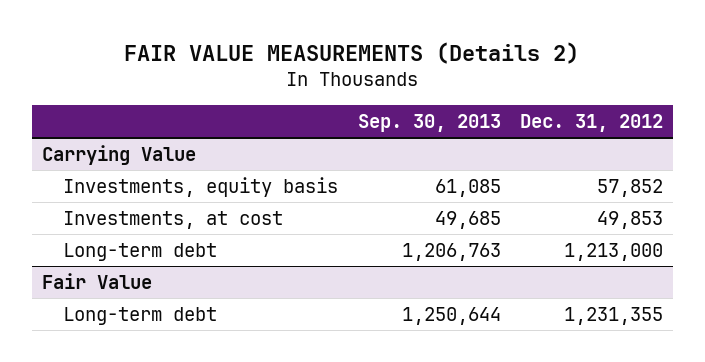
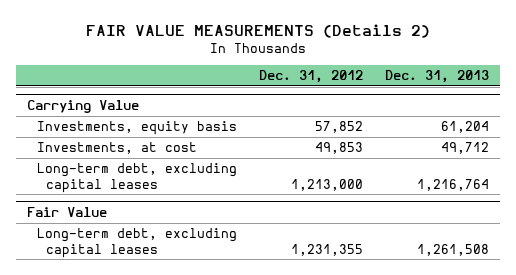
- | Sep. 30, 2013 | Dec. 31, 2012
+ | Dec. 31, 2012 | Dec. 31, 2013
@ Carrying Value
- Long-term debt | 1,206,763 | 1,213,000
+ Long-term debt, excluding capital leases | 1,213,000 | 1,216,764
@ Fair Value
- Long-term debt | 1,250,644 | 1,231,355
+ Long-term debt, excluding capital leases | 1,231,355 | 1,261,508

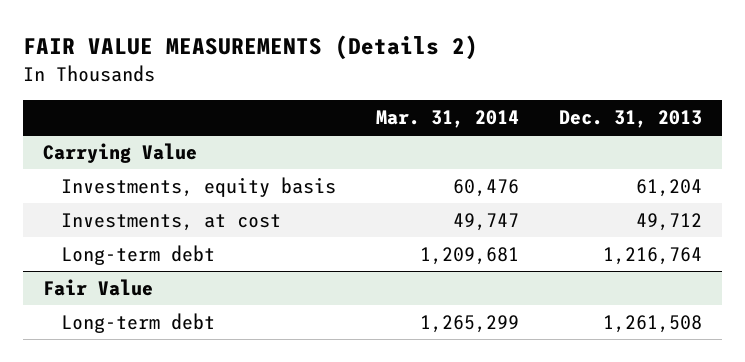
- | Dec. 31, 2012 | Dec. 31, 2013
+ | Mar. 31, 2014 | Dec. 31, 2013
@ Carrying Value
- Long-term debt, excluding capital leases | 1,213,000 | 1,216,764
+ Long-term debt | 1,209,681 | 1,216,764
@ Fair Value
- Long-term debt, excluding capital leases | 1,231,355 | 1,261,508
+ Long-term debt | 1,265,299 | 1,261,508

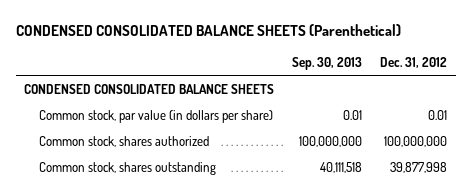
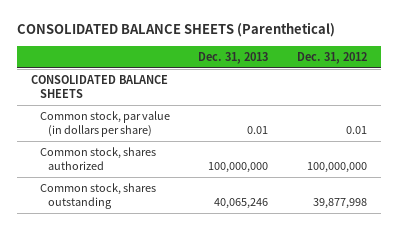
- CONDENSED CONSOLIDATED BALANCE SHEETS (Parenthetical)
+ CONSOLIDATED BALANCE SHEETS (Parenthetical)
- | Sep. 30, 2013 | Dec. 31, 2012
+ | Dec. 31, 2013 | Dec. 31, 2012
- CONDENSED CONSOLIDATED BALANCE SHEETS
+ CONSOLIDATED BALANCE SHEETS

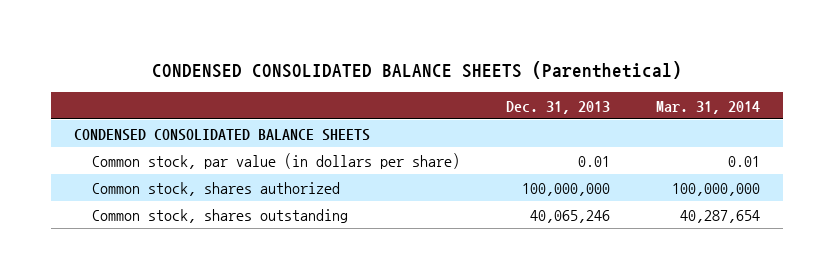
- CONSOLIDATED BALANCE SHEETS (Parenthetical)
+ CONDENSED CONSOLIDATED BALANCE SHEETS (Parenthetical)
- | Dec. 31, 2013 | Dec. 31, 2012
+ | Dec. 31, 2013 | Mar. 31, 2014
- CONSOLIDATED BALANCE SHEETS
+ CONDENSED CONSOLIDATED BALANCE SHEETS

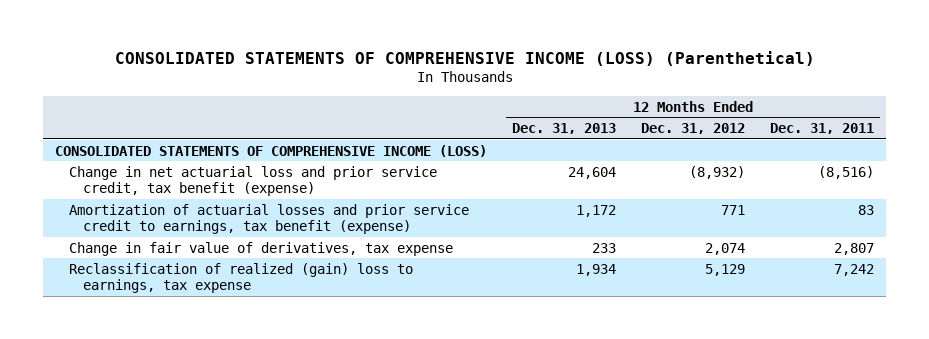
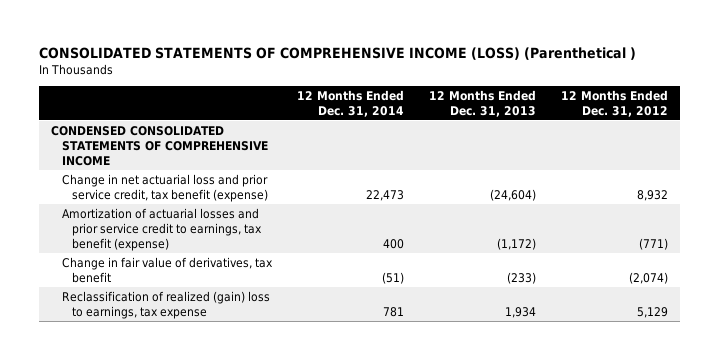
- CONSOLIDATED STATEMENTS OF COMPREHENSIVE INCOME (LOSS) (Parenthetical)
+ CONSOLIDATED STATEMENTS OF COMPREHENSIVE INCOME (LOSS) (Parenthetical )
- | 12 Months Ended Dec. 31, 2013 | 12 Months Ended Dec. 31, 2012 | 12 Months Ended Dec. 31, 2011
+ | 12 Months Ended Dec. 31, 2014 | 12 Months Ended Dec. 31, 2013 | 12 Months Ended Dec. 31, 2012
- CONSOLIDATED STATEMENTS OF COMPREHENSIVE INCOME (LOSS)
- Change in net actuarial loss and prior service credit, tax benefit (expense) | 24,604 | (8,932) | (8,516)
- Amortization of actuarial losses and prior service credit to earnings, tax benefit (expense) | 1,172 | 771 | 83
- Change in fair value of derivatives, tax expense | 233 | 2,074 | 2,807
+ CONDENSED CONSOLIDATED STATEMENTS OF COMPREHENSIVE INCOME
+ Change in net actuarial loss and prior service credit, tax benefit (expense) | 22,473 | (24,604) | 8,932
+ Amortization of actuarial losses and prior service credit to earnings, tax benefit (expense) | 400 | (1,172) | (771)
+ Change in fair value of derivatives, tax benefit | (51) | (233) | (2,074)

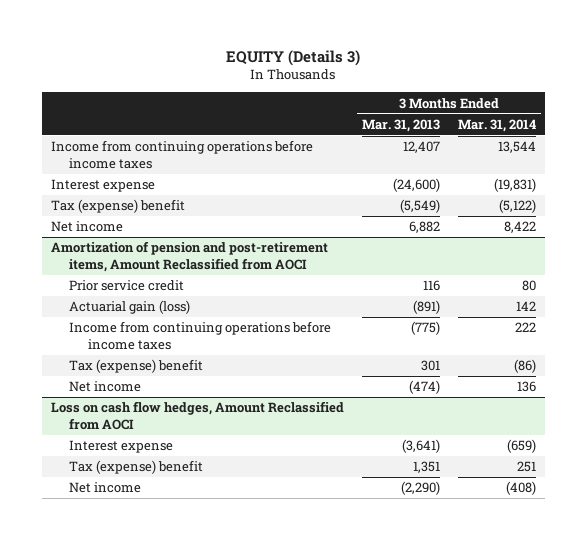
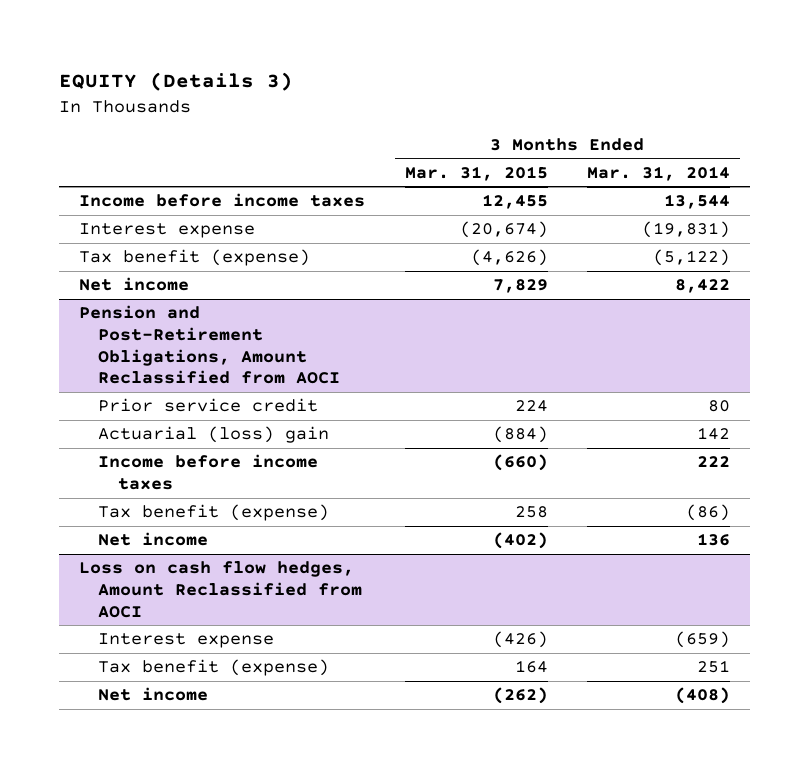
- | 3 Months Ended Mar. 31, 2013 | 3 Months Ended Mar. 31, 2014
+ | 3 Months Ended Mar. 31, 2015 | 3 Months Ended Mar. 31, 2014
- Income from continuing operations before income taxes | 12,407 | 13,544
+ Income before income taxes | 12,455 | 13,544
- Tax (expense) benefit | (5,549) | (5,122)
+ Tax benefit (expense) | (4,626) | (5,122)
- Amortization of pension and post-retirement items, Amount Reclassified from AOCI
+ Pension and Post-Retirement Obligations, Amount Reclassified from AOCI
- Actuarial gain (loss) | (891) | 142
- Income from continuing operations before income taxes | (775) | 222
- Tax (expense) benefit | 301 | (86)
+ Actuarial (loss) gain | (884) | 142
+ Income before income taxes | (660) | 222
+ Tax benefit (expense) | 258 | (86)
@ Loss on cash flow hedges, Amount Reclassified from AOCI
- Tax (expense) benefit | 1,351 | 251
+ Tax benefit (expense) | 164 | 251

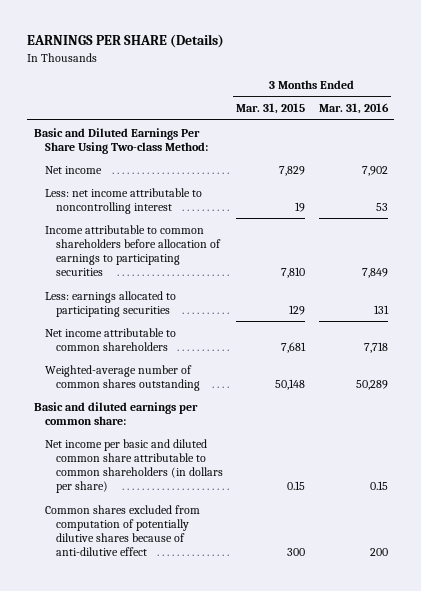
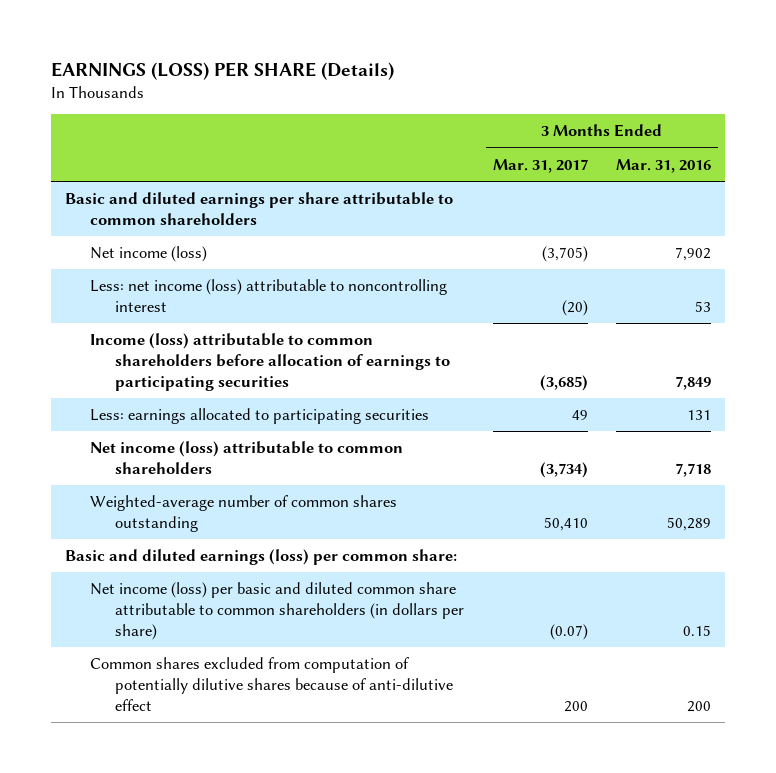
- EARNINGS PER SHARE (Details)
+ EARNINGS (LOSS) PER SHARE (Details)
- | 3 Months Ended Mar. 31, 2015 | 3 Months Ended Mar. 31, 2016
+ | 3 Months Ended Mar. 31, 2017 | 3 Months Ended Mar. 31, 2016
- Basic and Diluted Earnings Per Share Using Two-class Method:
- Net income | 7,829 | 7,902
- Less: net income attributable to noncontrolling interest | 19 | 53
- Income attributable to common shareholders before allocation of earnings to participating securities | 7,810 | 7,849
+ Basic and diluted earnings per share attributable to common shareholders
+ Net income (loss) | (3,705) | 7,902
+ Less: net income (loss) attributable to noncontrolling interest | (20) | 53
+ Income (loss) attributable to common shareholders before allocation of earnings to participating securities | (3,685) | 7,849
- Net income attributable to common shareholders | 7,681 | 7,718
+ Net income (loss) attributable to common shareholders | (3,734) | 7,718
- Basic and diluted earnings per common share:
- Net income per basic and diluted common share attributable to common shareholders (in dollars per share) | 0.15 | 0.15
+ Basic and diluted earnings (loss) per common share:
+ Net income (loss) per basic and diluted common share attributable to common shareholders (in dollars per share) | (0.07) | 0.15

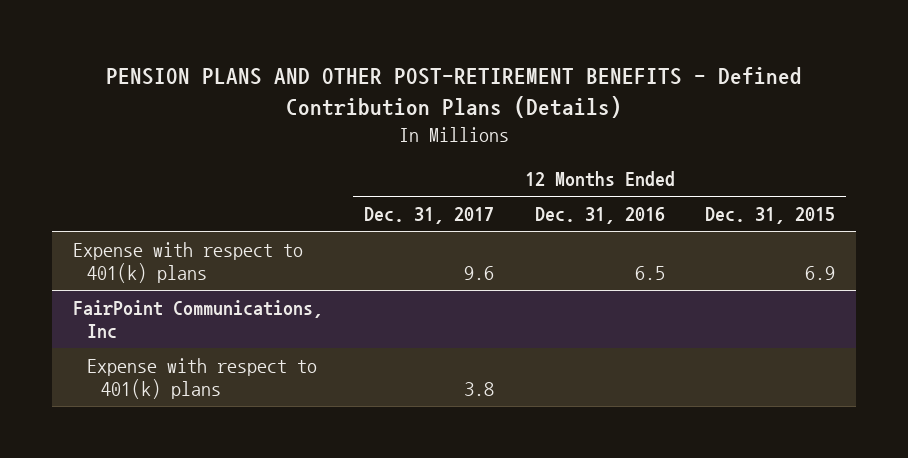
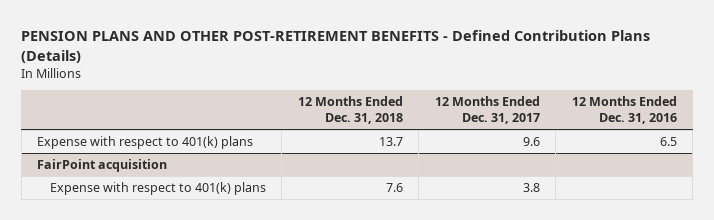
- | 12 Months Ended Dec. 31, 2017 | 12 Months Ended Dec. 31, 2016 | 12 Months Ended Dec. 31, 2015
+ | 12 Months Ended Dec. 31, 2018 | 12 Months Ended Dec. 31, 2017 | 12 Months Ended Dec. 31, 2016
- FairPoint Communications, Inc
+ FairPoint acquisition

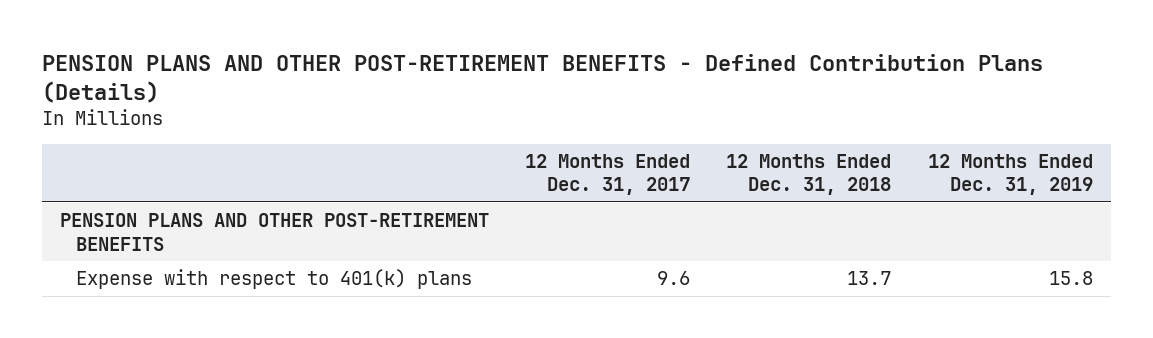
- | 12 Months Ended Dec. 31, 2018 | 12 Months Ended Dec. 31, 2017 | 12 Months Ended Dec. 31, 2016
+ | 12 Months Ended Dec. 31, 2017 | 12 Months Ended Dec. 31, 2018 | 12 Months Ended Dec. 31, 2019
+ PENSION PLANS AND OTHER POST-RETIREMENT BENEFITS
- FairPoint acquisition
- Expense with respect to 401(k) plans | 7.6 | 3.8 |

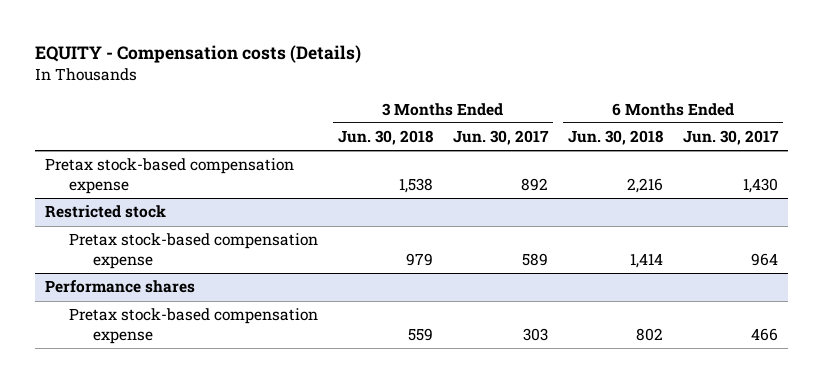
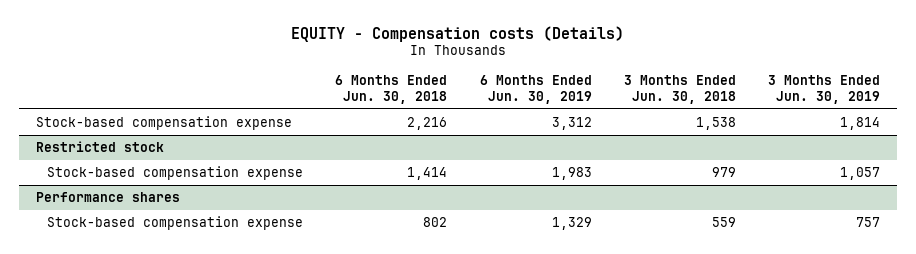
- | 3 Months Ended Jun. 30, 2018 | 3 Months Ended Jun. 30, 2017 | 6 Months Ended Jun. 30, 2018 | 6 Months Ended Jun. 30, 2017
+ | 6 Months Ended Jun. 30, 2018 | 6 Months Ended Jun. 30, 2019 | 3 Months Ended Jun. 30, 2018 | 3 Months Ended Jun. 30, 2019
- Pretax stock-based compensation expense | 1,538 | 892 | 2,216 | 1,430
+ Stock-based compensation expense | 2,216 | 3,312 | 1,538 | 1,814
@ Restricted stock
- Pretax stock-based compensation expense | 979 | 589 | 1,414 | 964
+ Stock-based compensation expense | 1,414 | 1,983 | 979 | 1,057
@ Performance shares
- Pretax stock-based compensation expense | 559 | 303 | 802 | 466
+ Stock-based compensation expense | 802 | 1,329 | 559 | 757

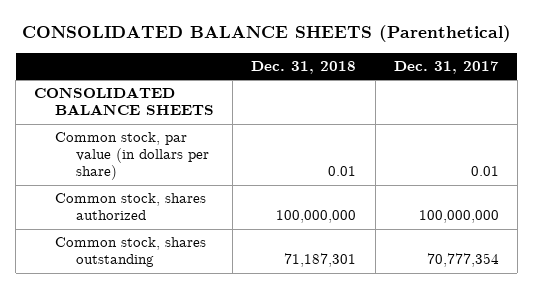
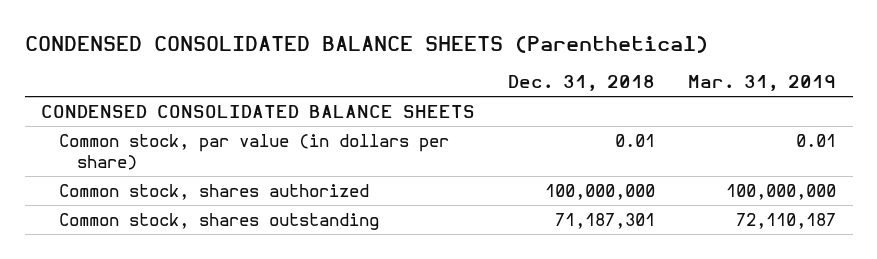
- CONSOLIDATED BALANCE SHEETS (Parenthetical)
+ CONDENSED CONSOLIDATED BALANCE SHEETS (Parenthetical)
- | Dec. 31, 2018 | Dec. 31, 2017
+ | Dec. 31, 2018 | Mar. 31, 2019
- CONSOLIDATED BALANCE SHEETS
+ CONDENSED CONSOLIDATED BALANCE SHEETS

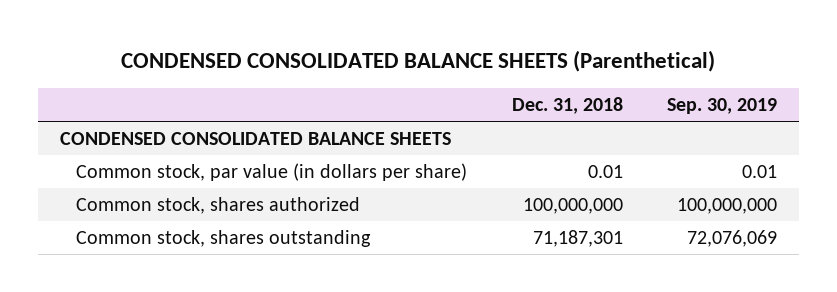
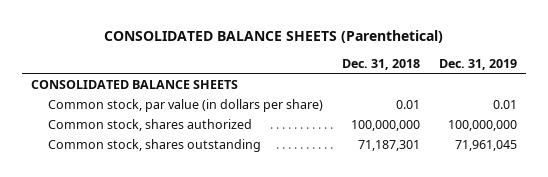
- CONDENSED CONSOLIDATED BALANCE SHEETS (Parenthetical)
+ CONSOLIDATED BALANCE SHEETS (Parenthetical)
- | Dec. 31, 2018 | Sep. 30, 2019
+ | Dec. 31, 2018 | Dec. 31, 2019
- CONDENSED CONSOLIDATED BALANCE SHEETS
+ CONSOLIDATED BALANCE SHEETS

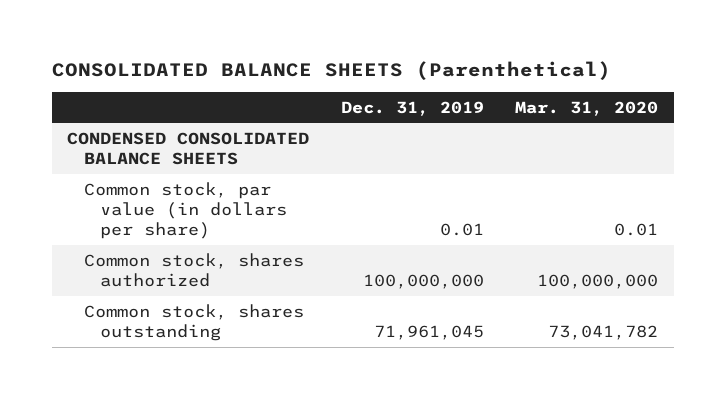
- | Dec. 31, 2018 | Dec. 31, 2019
+ | Dec. 31, 2019 | Mar. 31, 2020
- CONSOLIDATED BALANCE SHEETS
+ CONDENSED CONSOLIDATED BALANCE SHEETS

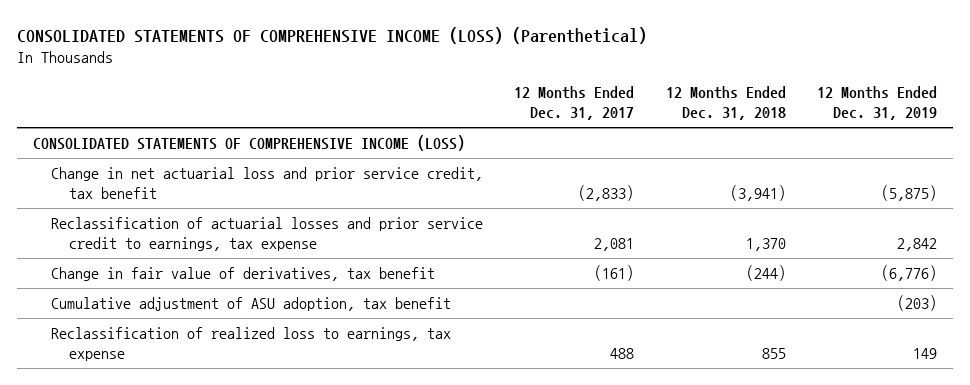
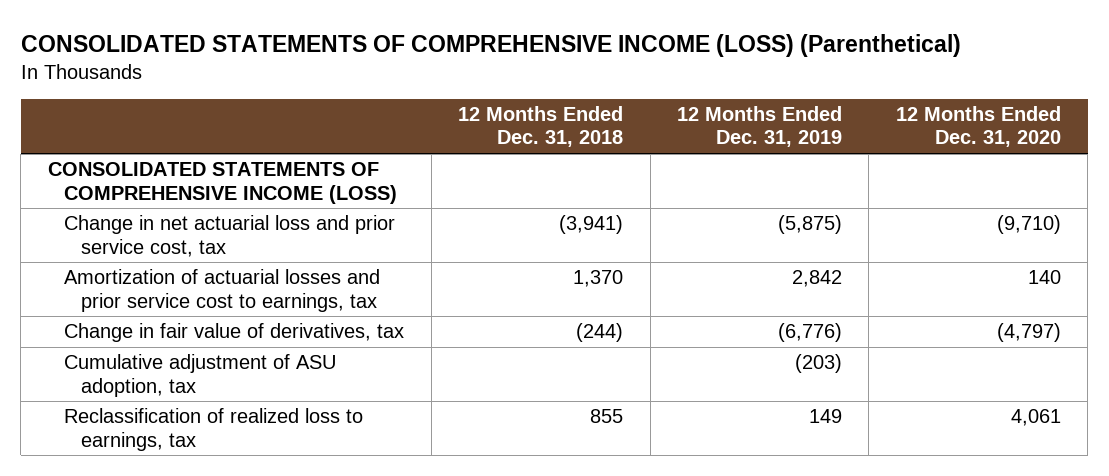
- | 12 Months Ended Dec. 31, 2017 | 12 Months Ended Dec. 31, 2018 | 12 Months Ended Dec. 31, 2019
+ | 12 Months Ended Dec. 31, 2018 | 12 Months Ended Dec. 31, 2019 | 12 Months Ended Dec. 31, 2020
- Change in net actuarial loss and prior service credit, tax benefit | (2,833) | (3,941) | (5,875)
- Reclassification of actuarial losses and prior service credit to earnings, tax expense | 2,081 | 1,370 | 2,842
- Change in fair value of derivatives, tax benefit | (161) | (244) | (6,776)
- Cumulative adjustment of ASU adoption, tax benefit | | | (203)
- Reclassification of realized loss to earnings, tax expense | 488 | 855 | 149
+ Change in net actuarial loss and prior service cost, tax | (3,941) | (5,875) | (9,710)
+ Amortization of actuarial losses and prior service cost to earnings, tax | 1,370 | 2,842 | 140
+ Change in fair value of derivatives, tax | (244) | (6,776) | (4,797)
+ Cumulative adjustment of ASU adoption, tax | | (203) |
+ Reclassification of realized loss to earnings, tax | 855 | 149 | 4,061

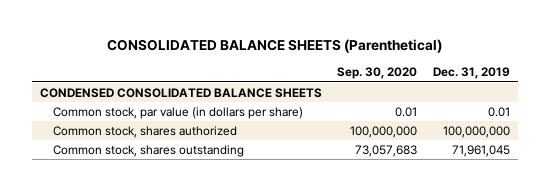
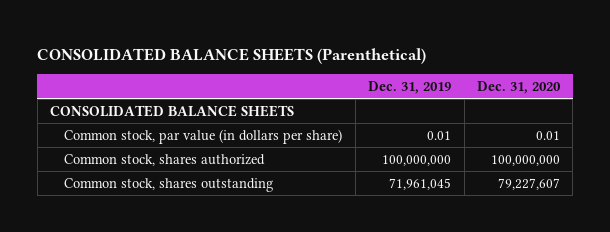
- | Sep. 30, 2020 | Dec. 31, 2019
+ | Dec. 31, 2019 | Dec. 31, 2020
- CONDENSED CONSOLIDATED BALANCE SHEETS
+ CONSOLIDATED BALANCE SHEETS

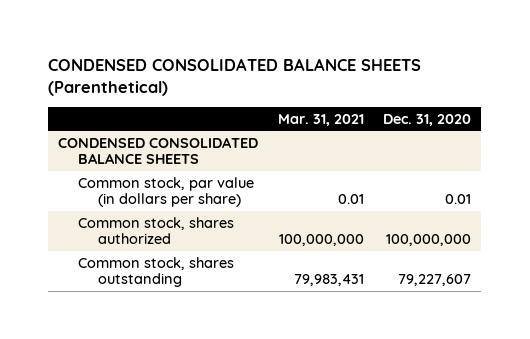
- CONSOLIDATED BALANCE SHEETS (Parenthetical)
+ CONDENSED CONSOLIDATED BALANCE SHEETS (Parenthetical)
- | Dec. 31, 2019 | Dec. 31, 2020
+ | Mar. 31, 2021 | Dec. 31, 2020
- CONSOLIDATED BALANCE SHEETS
+ CONDENSED CONSOLIDATED BALANCE SHEETS

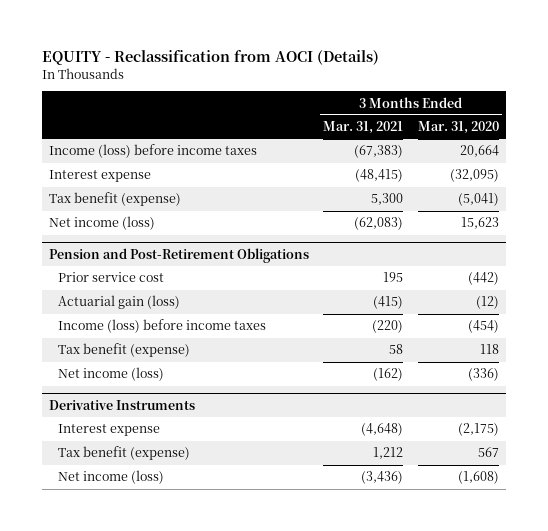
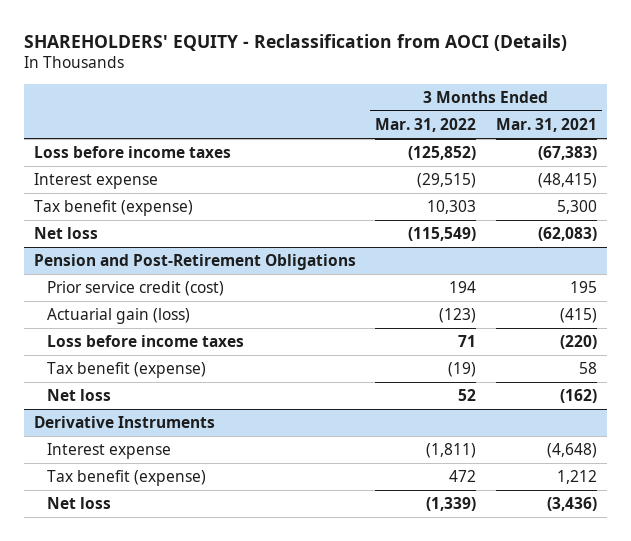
- EQUITY - Reclassification from AOCI (Details)
+ SHAREHOLDERS' EQUITY - Reclassification from AOCI (Details)
- | 3 Months Ended Mar. 31, 2021 | 3 Months Ended Mar. 31, 2020
+ | 3 Months Ended Mar. 31, 2022 | 3 Months Ended Mar. 31, 2021
- Income (loss) before income taxes | (67,383) | 20,664
+ Loss before income taxes | (125,852) | (67,383)
- Net income (loss) | (62,083) | 15,623
+ Net loss | (115,549) | (62,083)
@ Pension and Post-Retirement Obligations
- Prior service cost | 195 | (442)
+ Prior service credit (cost) | 194 | 195
- Income (loss) before income taxes | (220) | (454)
+ Loss before income taxes | 71 | (220)
- Net income (loss) | (162) | (336)
+ Net loss | 52 | (162)
@ Derivative Instruments
- Net income (loss) | (3,436) | (1,608)
+ Net loss | (1,339) | (3,436)

